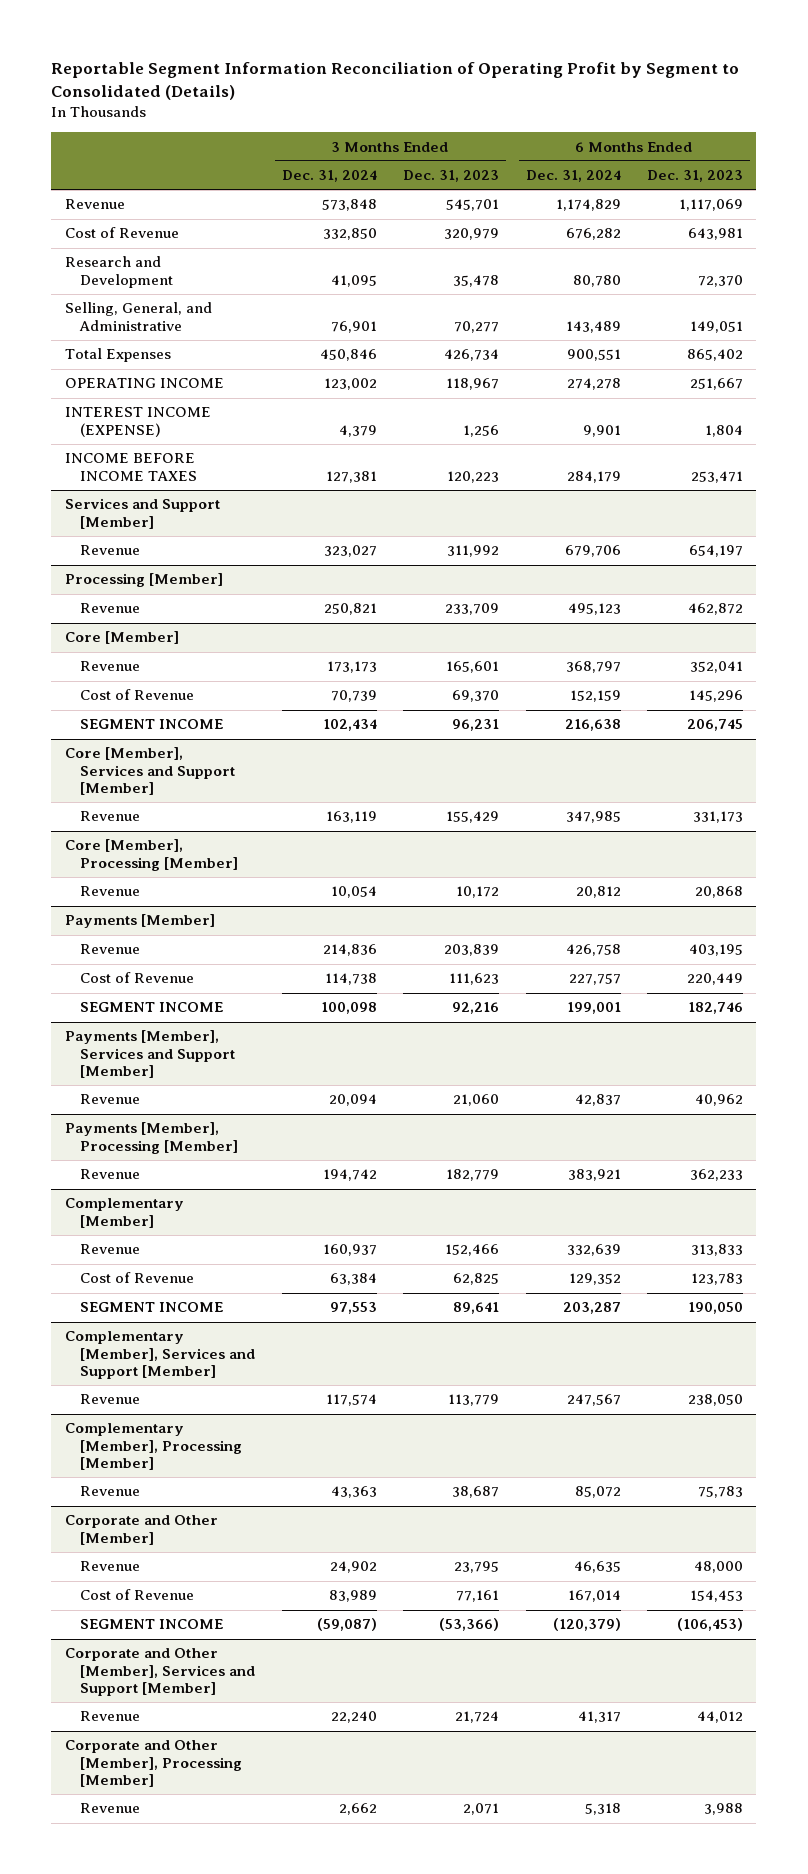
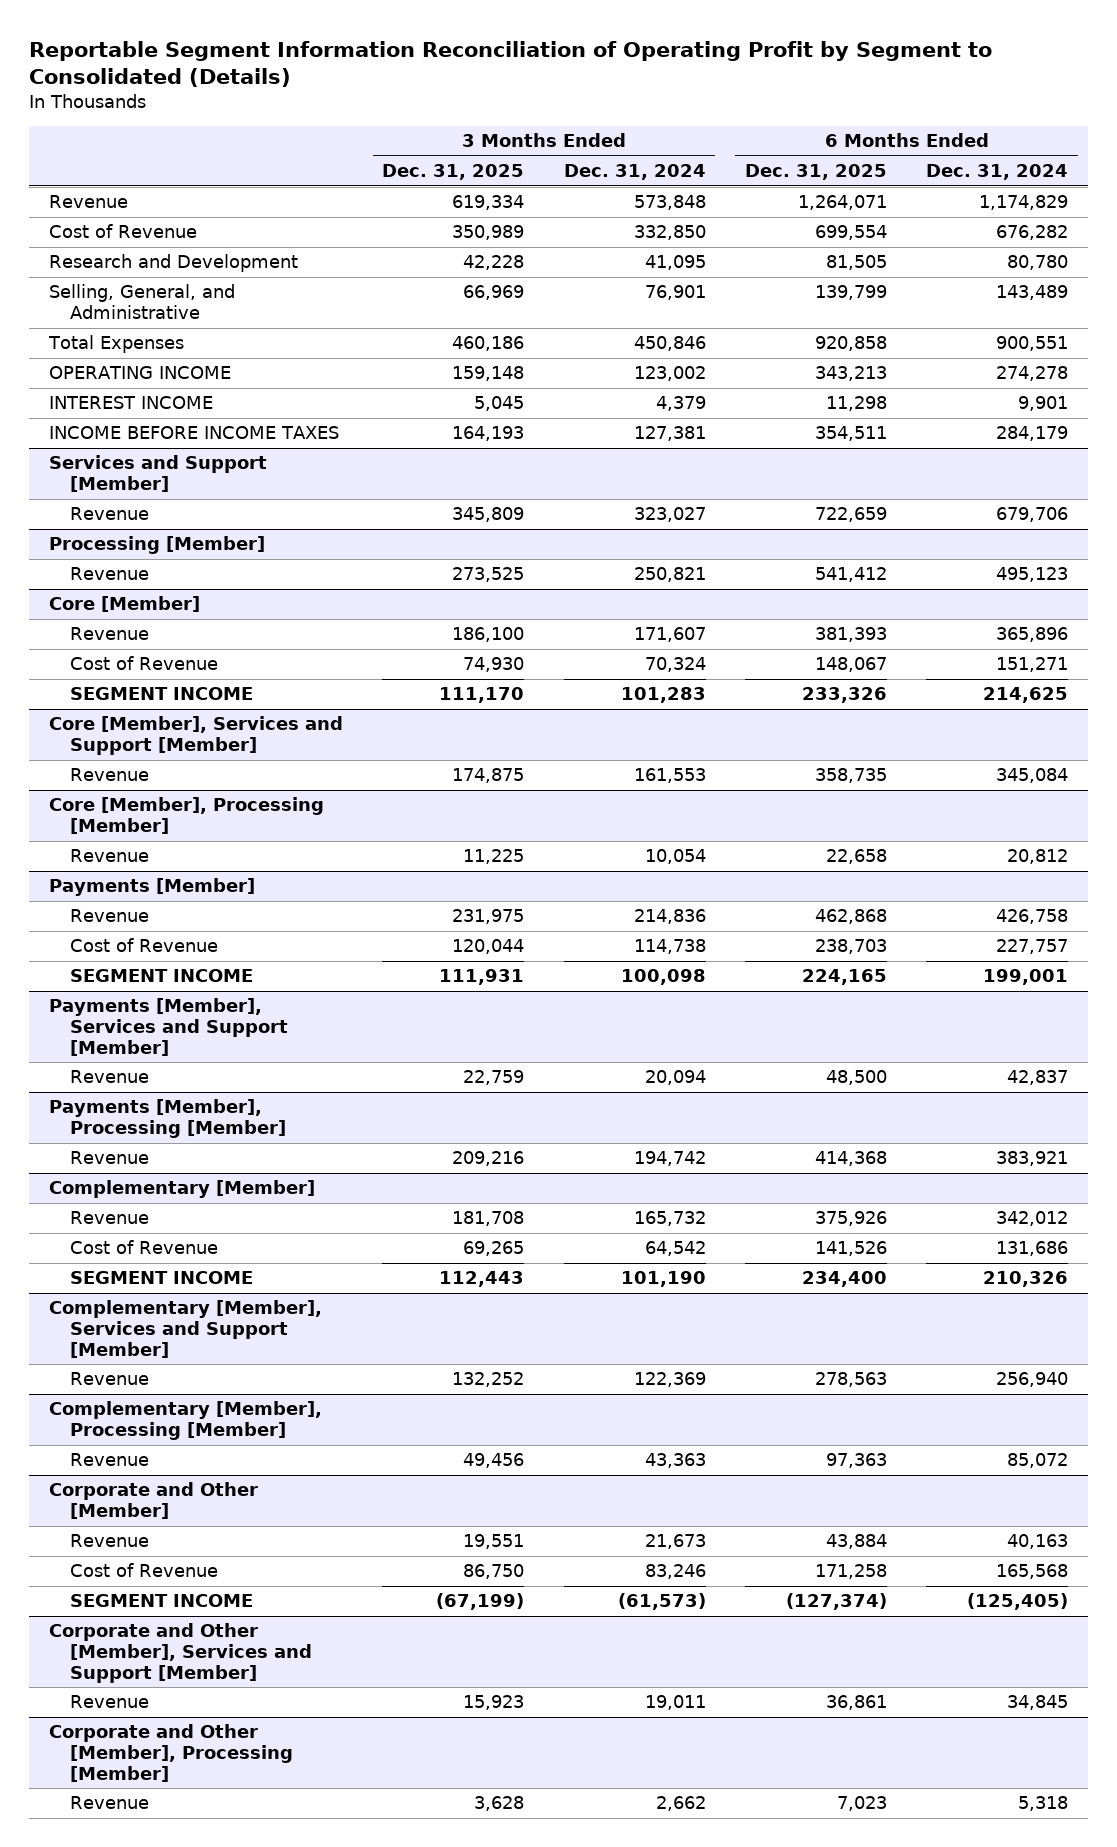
- | 3 Months Ended Dec. 31, 2024 | 3 Months Ended Dec. 31, 2023 | 6 Months Ended Dec. 31, 2024 | 6 Months Ended Dec. 31, 2023
+ | 3 Months Ended Dec. 31, 2025 | 3 Months Ended Dec. 31, 2024 | 6 Months Ended Dec. 31, 2025 | 6 Months Ended Dec. 31, 2024
- INTEREST INCOME (EXPENSE) | 4,379 | 1,256 | 9,901 | 1,804
+ INTEREST INCOME | 5,045 | 4,379 | 11,298 | 9,901
@ Core [Member]
- Revenue | 173,173 | 165,601 | 368,797 | 352,041
- Cost of Revenue | 70,739 | 69,370 | 152,159 | 145,296
- SEGMENT INCOME | 102,434 | 96,231 | 216,638 | 206,745
+ Revenue | 186,100 | 171,607 | 381,393 | 365,896
+ Cost of Revenue | 74,930 | 70,324 | 148,067 | 151,271
+ SEGMENT INCOME | 111,170 | 101,283 | 233,326 | 214,625
@ Core [Member], Services and Support [Member]
- Revenue | 163,119 | 155,429 | 347,985 | 331,173
+ Revenue | 174,875 | 161,553 | 358,735 | 345,084
@ Complementary [Member]
- Revenue | 160,937 | 152,466 | 332,639 | 313,833
- Cost of Revenue | 63,384 | 62,825 | 129,352 | 123,783
- SEGMENT INCOME | 97,553 | 89,641 | 203,287 | 190,050
+ Revenue | 181,708 | 165,732 | 375,926 | 342,012
+ Cost of Revenue | 69,265 | 64,542 | 141,526 | 131,686
+ SEGMENT INCOME | 112,443 | 101,190 | 234,400 | 210,326
@ Complementary [Member], Services and Support [Member]
- Revenue | 117,574 | 113,779 | 247,567 | 238,050
+ Revenue | 132,252 | 122,369 | 278,563 | 256,940
@ Corporate and Other [Member]
- Revenue | 24,902 | 23,795 | 46,635 | 48,000
- Cost of Revenue | 83,989 | 77,161 | 167,014 | 154,453
- SEGMENT INCOME | (59,087) | (53,366) | (120,379) | (106,453)
+ Revenue | 19,551 | 21,673 | 43,884 | 40,163
+ Cost of Revenue | 86,750 | 83,246 | 171,258 | 165,568
+ SEGMENT INCOME | (67,199) | (61,573) | (127,374) | (125,405)
@ Corporate and Other [Member], Services and Support [Member]
- Revenue | 22,240 | 21,724 | 41,317 | 44,012
+ Revenue | 15,923 | 19,011 | 36,861 | 34,845

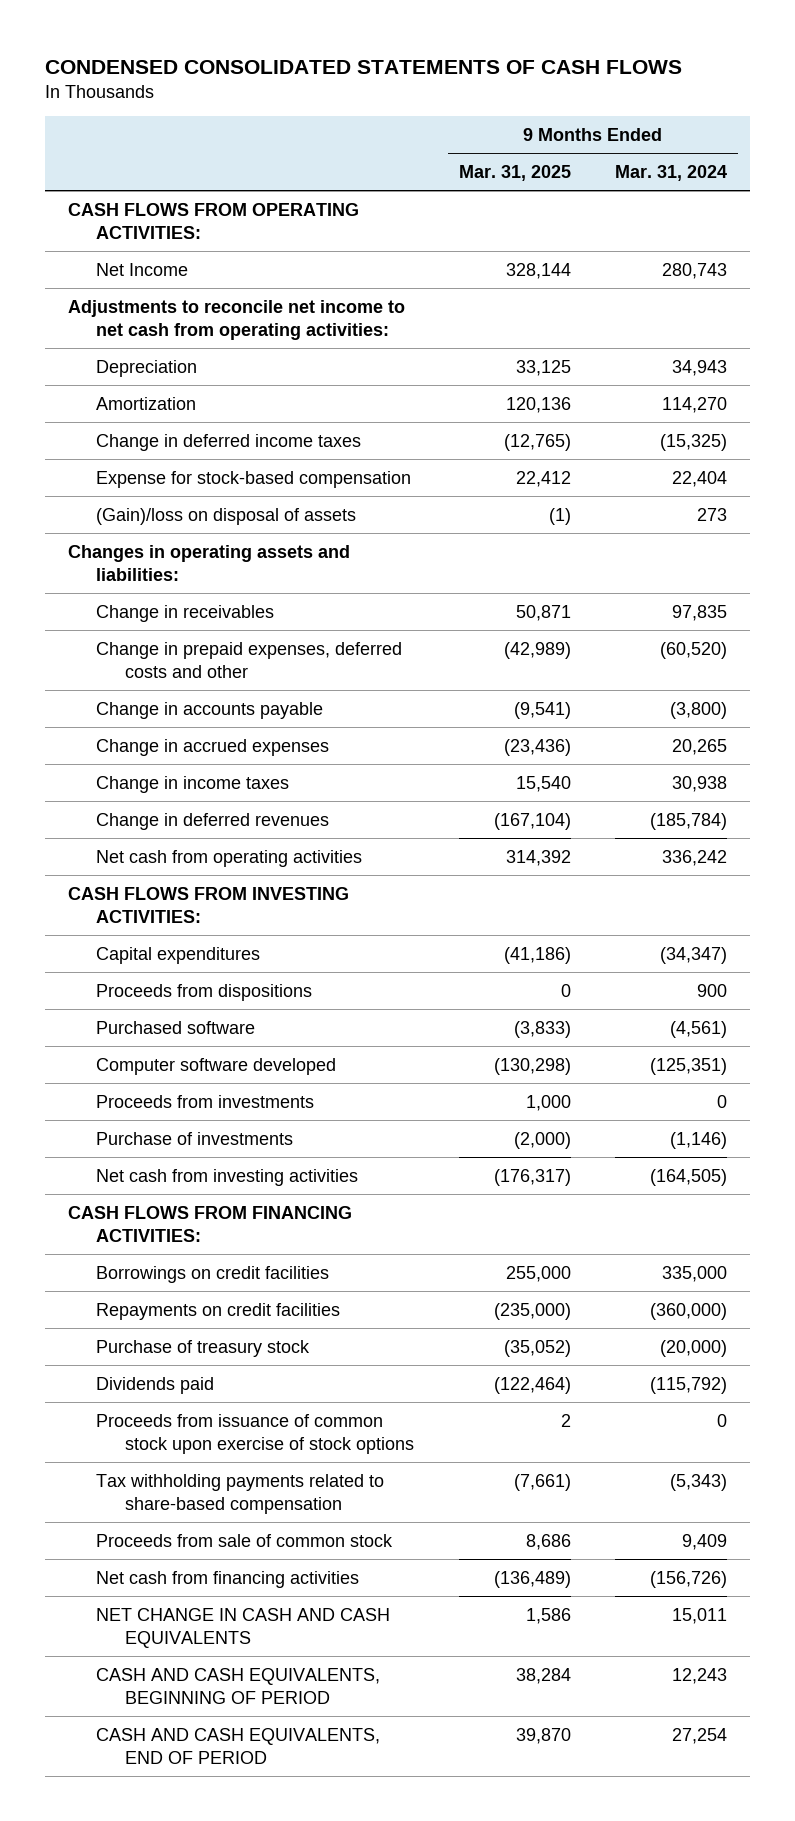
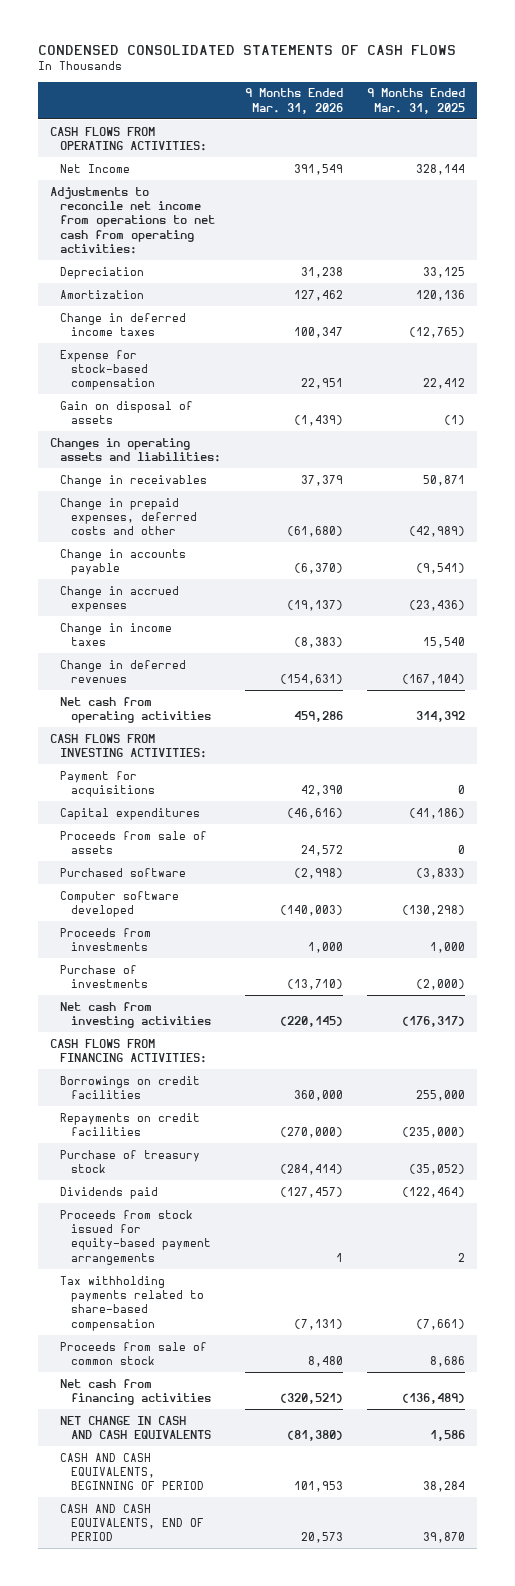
- | 9 Months Ended Mar. 31, 2025 | 9 Months Ended Mar. 31, 2024
+ | 9 Months Ended Mar. 31, 2026 | 9 Months Ended Mar. 31, 2025
- Adjustments to reconcile net income to net cash from operating activities:
+ Adjustments to reconcile net income from operations to net cash from operating activities:
- (Gain)/loss on disposal of assets | (1) | 273
+ Gain on disposal of assets | (1,439) | (1)
+ Payment for acquisitions | 42,390 | 0
- Proceeds from dispositions | 0 | 900
+ Proceeds from sale of assets | 24,572 | 0
- Proceeds from issuance of common stock upon exercise of stock options | 2 | 0
+ Proceeds from stock issued for equity-based payment arrangements | 1 | 2

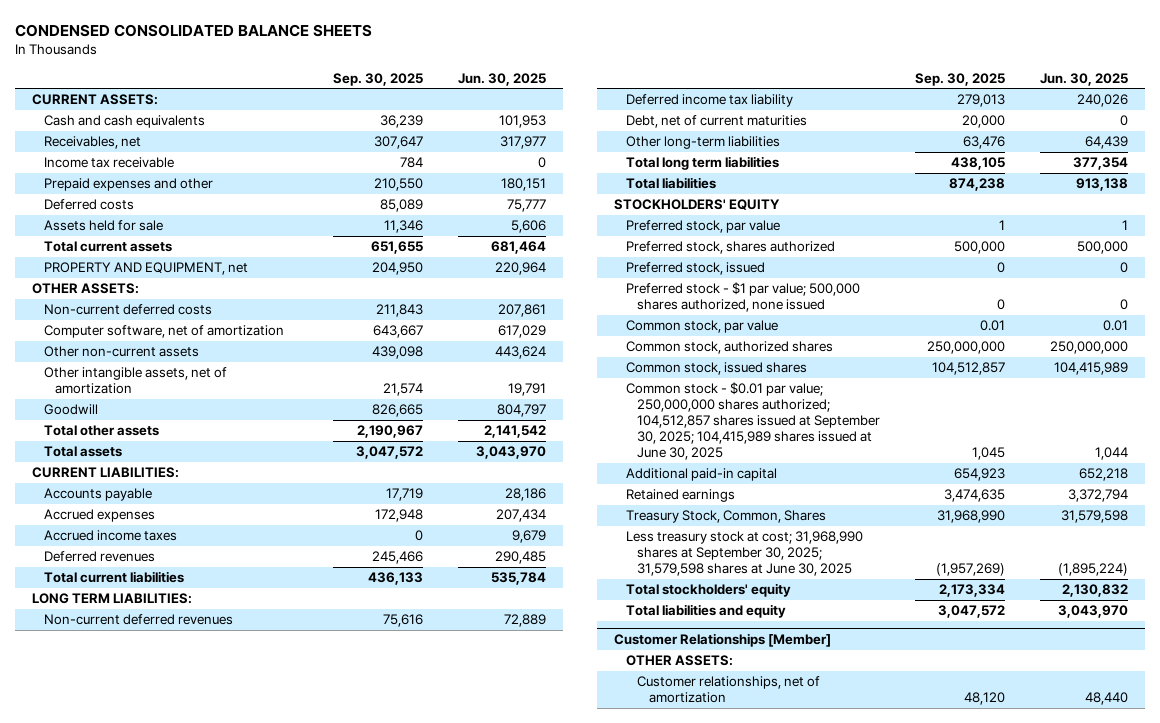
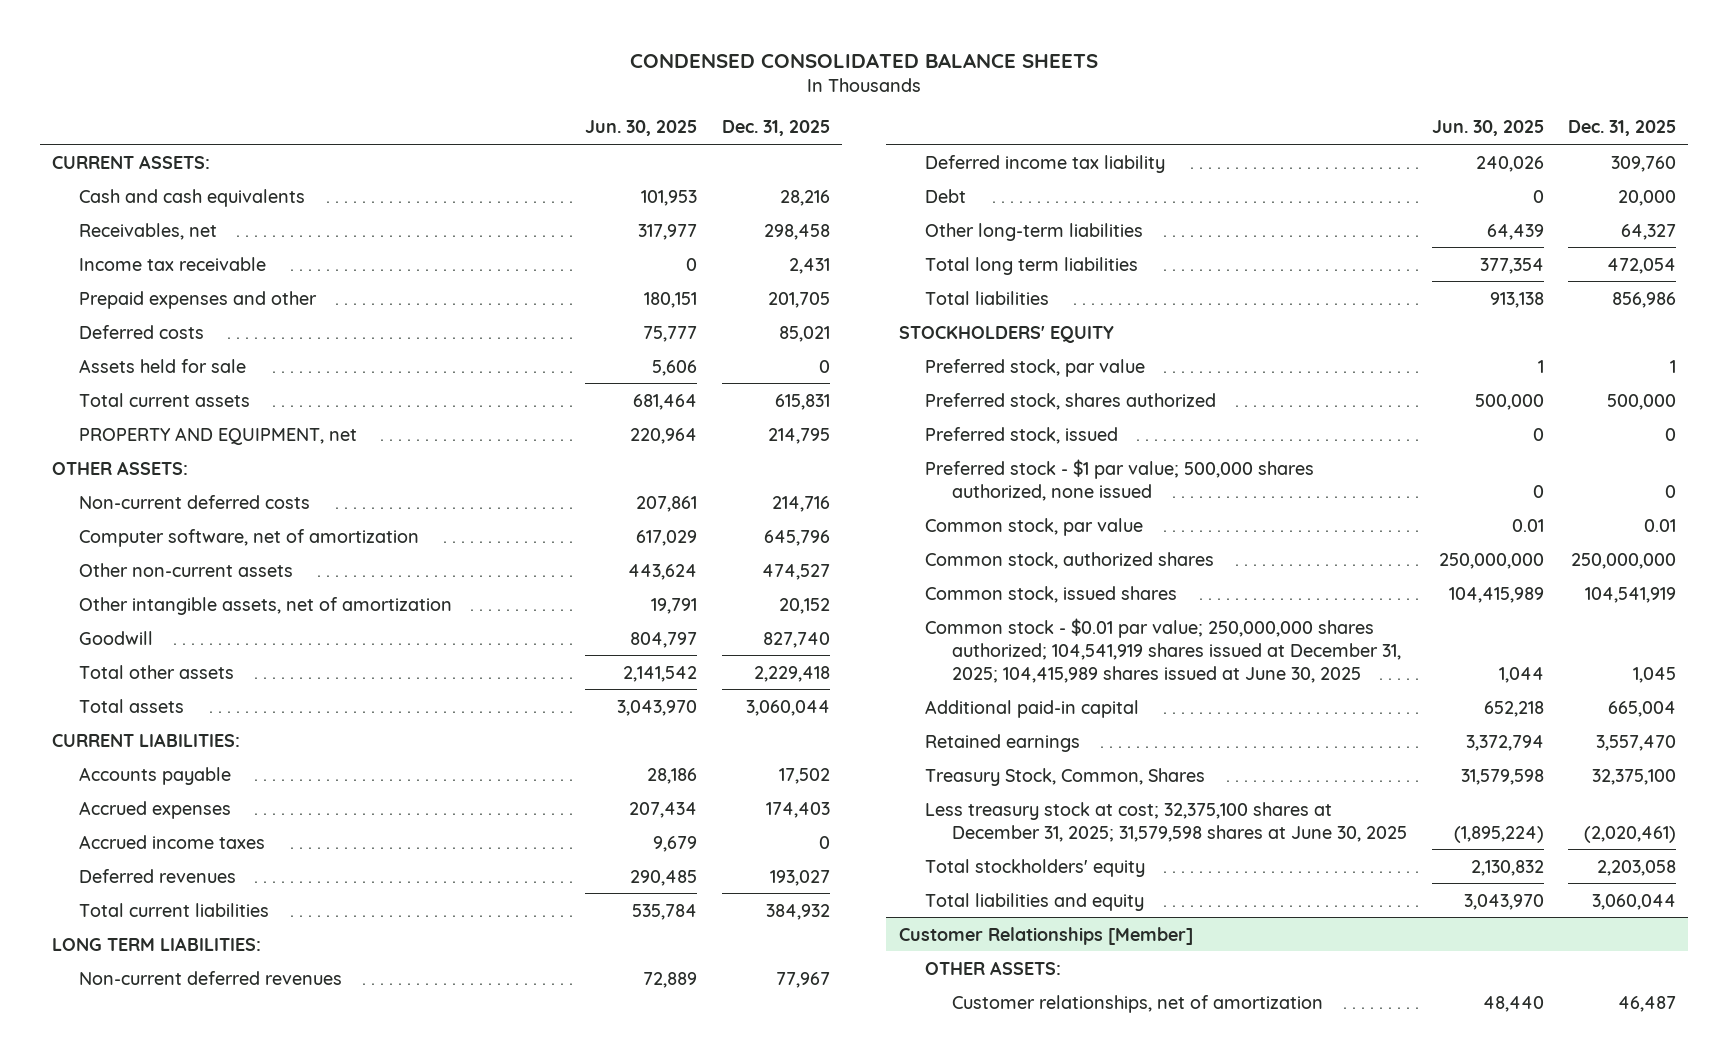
- | Sep. 30, 2025 | Jun. 30, 2025
+ | Jun. 30, 2025 | Dec. 31, 2025
- Debt, net of current maturities | 20,000 | 0
+ Debt | 0 | 20,000
- Common stock - $0.01 par value; 250,000,000 shares authorized; 104,512,857 shares issued at September 30, 2025; 104,415,989 shares issued at June 30, 2025 | 1,045 | 1,044
+ Common stock - $0.01 par value; 250,000,000 shares authorized; 104,541,919 shares issued at December 31, 2025; 104,415,989 shares issued at June 30, 2025 | 1,044 | 1,045
- Less treasury stock at cost; 31,968,990 shares at September 30, 2025; 31,579,598 shares at June 30, 2025 | (1,957,269) | (1,895,224)
+ Less treasury stock at cost; 32,375,100 shares at December 31, 2025; 31,579,598 shares at June 30, 2025 | (1,895,224) | (2,020,461)

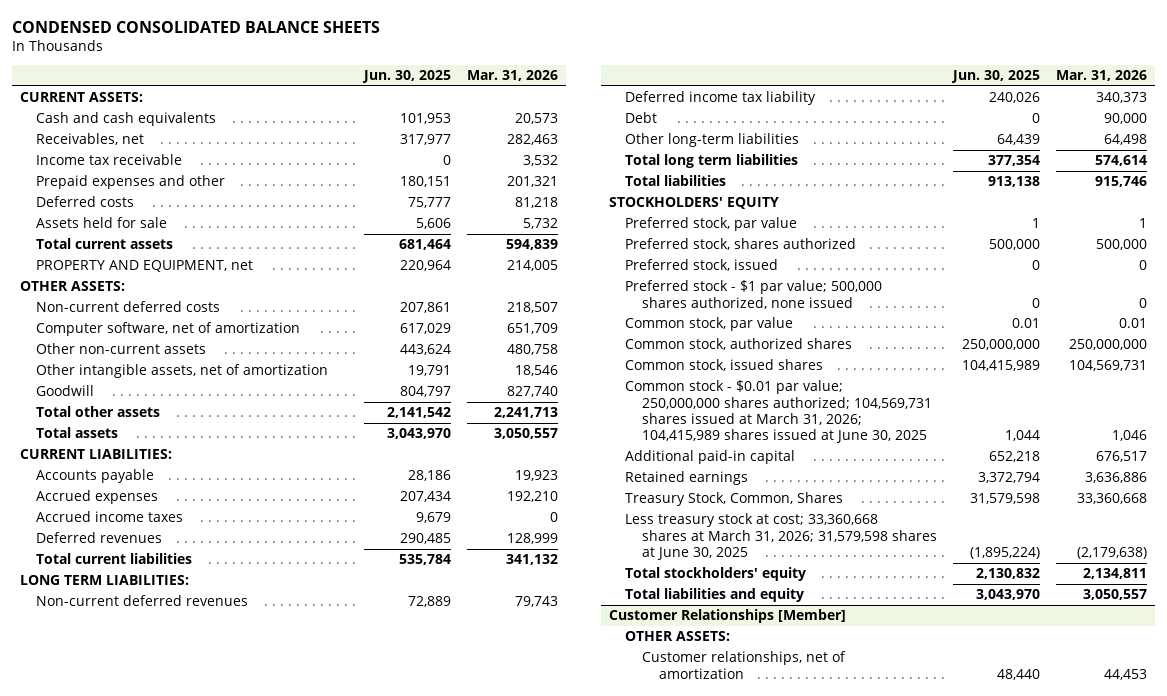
- | Jun. 30, 2025 | Dec. 31, 2025
+ | Jun. 30, 2025 | Mar. 31, 2026
- Common stock - $0.01 par value; 250,000,000 shares authorized; 104,541,919 shares issued at December 31, 2025; 104,415,989 shares issued at June 30, 2025 | 1,044 | 1,045
+ Common stock - $0.01 par value; 250,000,000 shares authorized; 104,569,731 shares issued at March 31, 2026; 104,415,989 shares issued at June 30, 2025 | 1,044 | 1,046
- Less treasury stock at cost; 32,375,100 shares at December 31, 2025; 31,579,598 shares at June 30, 2025 | (1,895,224) | (2,020,461)
+ Less treasury stock at cost; 33,360,668 shares at March 31, 2026; 31,579,598 shares at June 30, 2025 | (1,895,224) | (2,179,638)

